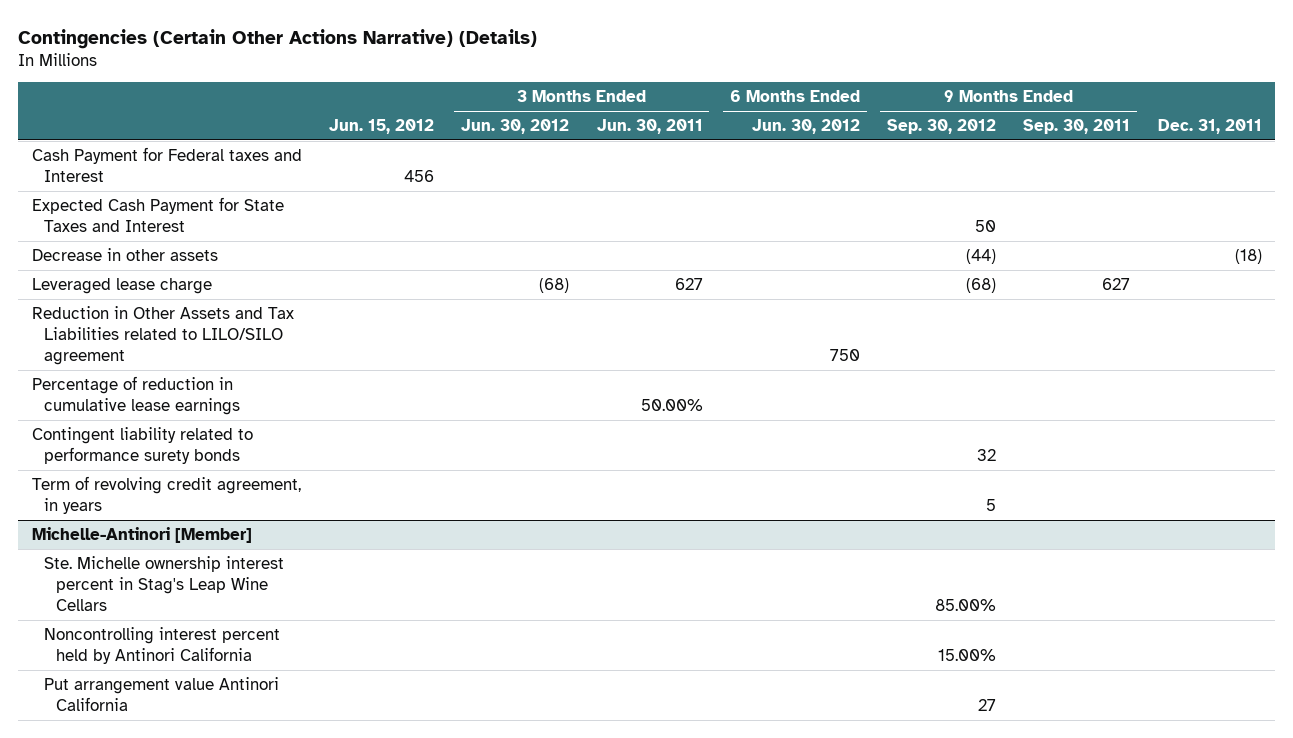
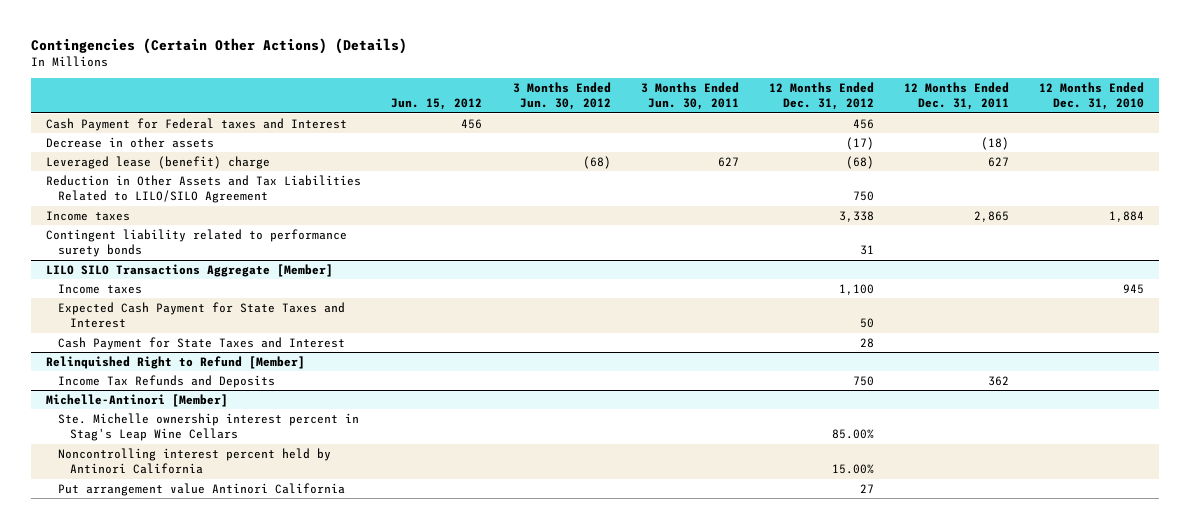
- Contingencies (Certain Other Actions Narrative) (Details)
+ Contingencies (Certain Other Actions) (Details)
- | Jun. 15, 2012 | 3 Months Ended Jun. 30, 2012 | 3 Months Ended Jun. 30, 2011 | 6 Months Ended Jun. 30, 2012 | 9 Months Ended Sep. 30, 2012 | 9 Months Ended Sep. 30, 2011 | Dec. 31, 2011
+ | Jun. 15, 2012 | 3 Months Ended Jun. 30, 2012 | 3 Months Ended Jun. 30, 2011 | 12 Months Ended Dec. 31, 2012 | 12 Months Ended Dec. 31, 2011 | 12 Months Ended Dec. 31, 2010
- Expected Cash Payment for State Taxes and Interest | | | | | 50 | |
- Leveraged lease charge | | (68) | 627 | | (68) | 627 |
- Reduction in Other Assets and Tax Liabilities related to LILO/SILO agreement | | | | 750 | | |
- Percentage of reduction in cumulative lease earnings | | | 50.00% | | | |
+ Leveraged lease (benefit) charge | | (68) | 627 | (68) | 627 |
+ Reduction in Other Assets and Tax Liabilities Related to LILO/SILO Agreement | | | | 750 | |
+ Income taxes | | | | 3,338 | 2,865 | 1,884
- Term of revolving credit agreement, in years | | | | | 5 | |
+ LILO SILO Transactions Aggregate [Member]
+ Income taxes | | | | 1,100 | | 945
+ Expected Cash Payment for State Taxes and Interest | | | | 50 | |
+ Cash Payment for State Taxes and Interest | | | | 28 | |
+ Relinquished Right to Refund [Member]
+ Income Tax Refunds and Deposits | | | | 750 | 362 |

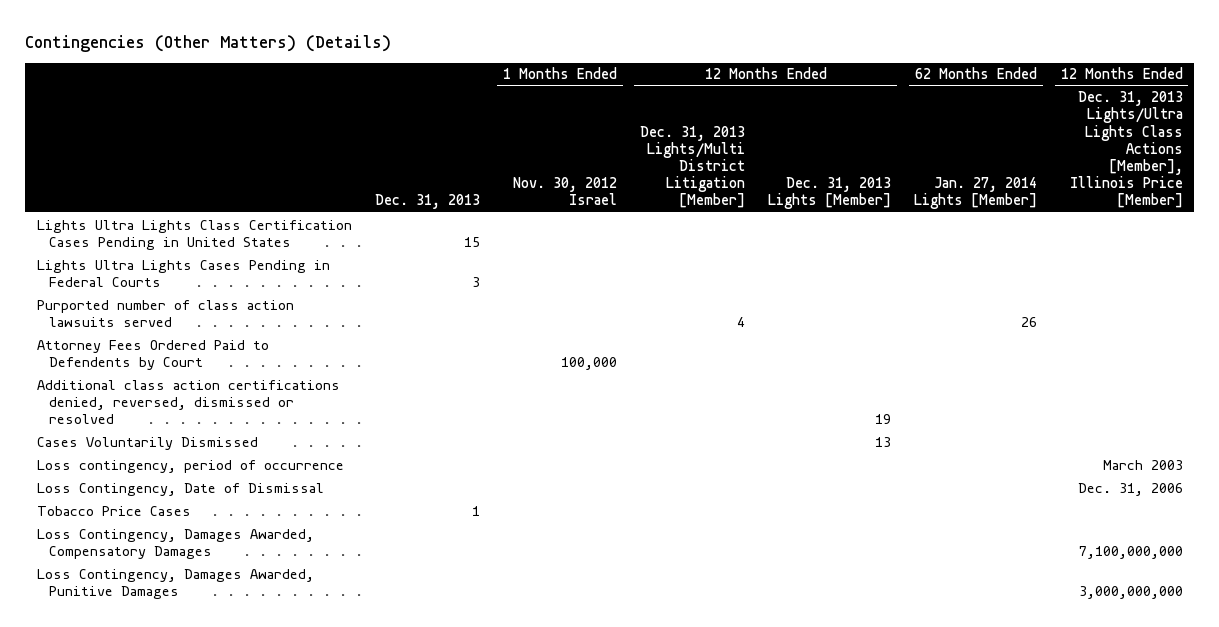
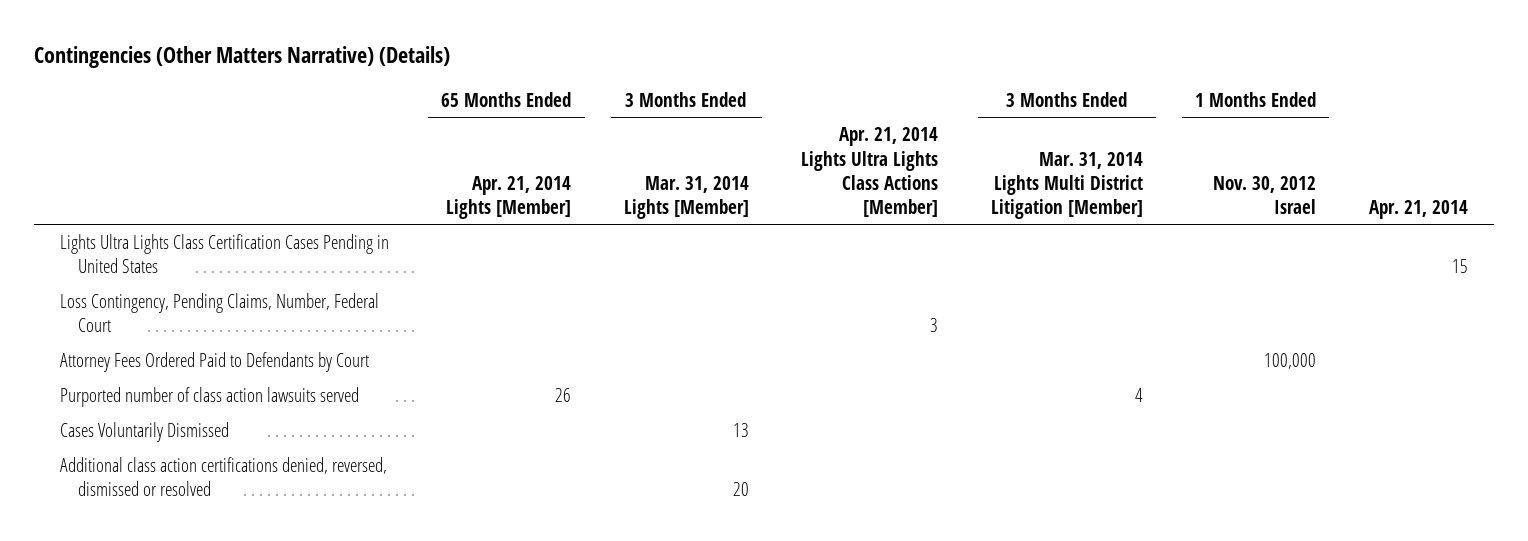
- Contingencies (Other Matters) (Details)
+ Contingencies (Other Matters Narrative) (Details)
- | Dec. 31, 2013 | 1 Months Ended Nov. 30, 2012 Israel | 12 Months Ended Dec. 31, 2013 Lights/Multi District Litigation [Member] | 12 Months Ended Dec. 31, 2013 Lights [Member] | 62 Months Ended Jan. 27, 2014 Lights [Member] | 12 Months Ended Dec. 31, 2013 Lights/Ultra Lights Class Actions [Member], Illinois Price [Member]
+ | 65 Months Ended Apr. 21, 2014 Lights [Member] | 3 Months Ended Mar. 31, 2014 Lights [Member] | Apr. 21, 2014 Lights Ultra Lights Class Actions [Member] | 3 Months Ended Mar. 31, 2014 Lights Multi District Litigation [Member] | 1 Months Ended Nov. 30, 2012 Israel | Apr. 21, 2014
- Lights Ultra Lights Cases Pending in Federal Courts | 3 | | | | |
+ Loss Contingency, Pending Claims, Number, Federal Court | | | 3 | | |
+ Attorney Fees Ordered Paid to Defendants by Court | | | | | 100,000 |
- Attorney Fees Ordered Paid to Defendents by Court | | 100,000 | | | |
- Loss contingency, period of occurrence | | | | | | March 2003
- Loss Contingency, Date of Dismissal | | | | | | Dec. 31, 2006
- Tobacco Price Cases | 1 | | | | |
- Loss Contingency, Damages Awarded, Compensatory Damages | | | | | | 7,100,000,000
- Loss Contingency, Damages Awarded, Punitive Damages | | | | | | 3,000,000,000
moved down: Additional class action certifications denied, reversed, dismissed or resolved | | 20 | | | |

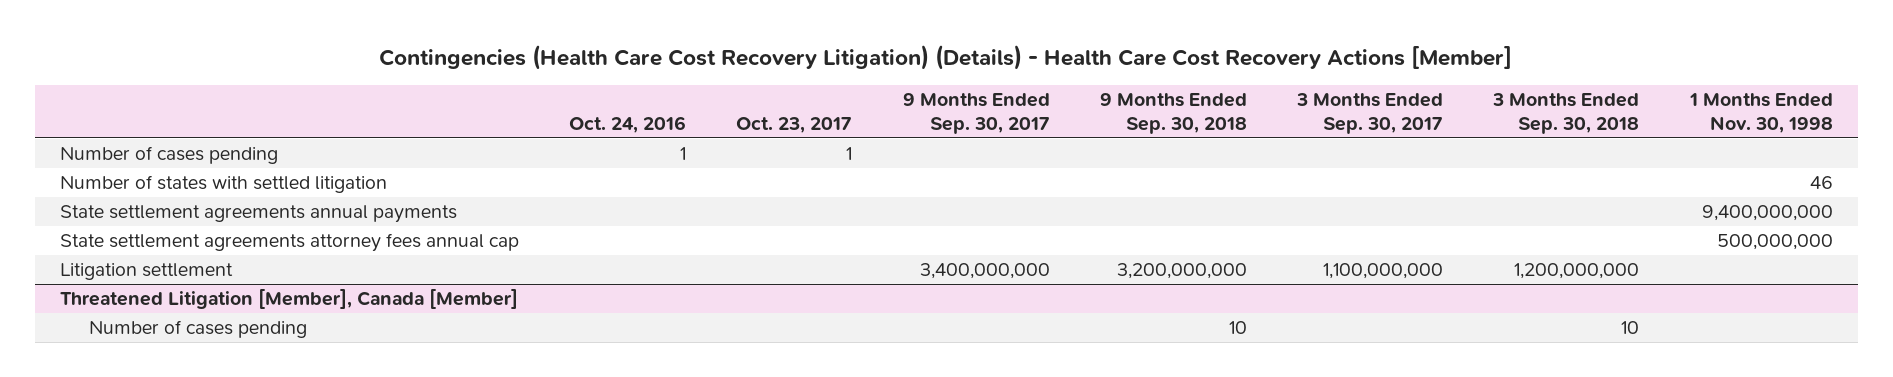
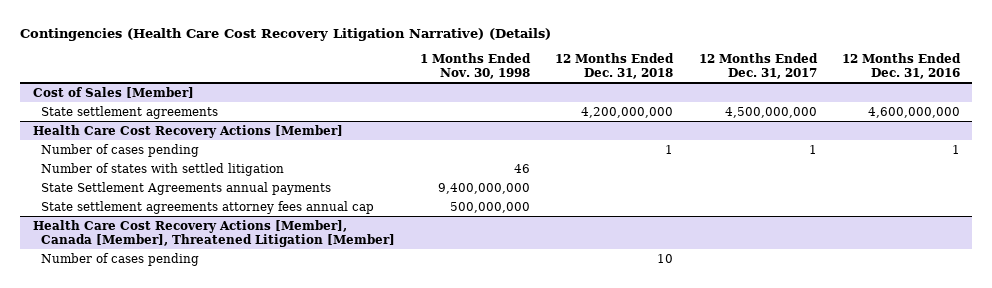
- Contingencies (Health Care Cost Recovery Litigation) (Details) - Health Care Cost Recovery Actions [Member]
+ Contingencies (Health Care Cost Recovery Litigation Narrative) (Details)
- | Oct. 24, 2016 | Oct. 23, 2017 | 9 Months Ended Sep. 30, 2017 | 9 Months Ended Sep. 30, 2018 | 3 Months Ended Sep. 30, 2017 | 3 Months Ended Sep. 30, 2018 | 1 Months Ended Nov. 30, 1998
+ | 1 Months Ended Nov. 30, 1998 | 12 Months Ended Dec. 31, 2018 | 12 Months Ended Dec. 31, 2017 | 12 Months Ended Dec. 31, 2016
+ Cost of Sales [Member]
+ State settlement agreements | | 4,200,000,000 | 4,500,000,000 | 4,600,000,000
+ Health Care Cost Recovery Actions [Member]
- State settlement agreements annual payments | | | | | | | 9,400,000,000
+ State Settlement Agreements annual payments | 9,400,000,000 | | |
- Litigation settlement | | | 3,400,000,000 | 3,200,000,000 | 1,100,000,000 | 1,200,000,000 |
- Threatened Litigation [Member], Canada [Member]
+ Health Care Cost Recovery Actions [Member], Canada [Member], Threatened Litigation [Member]

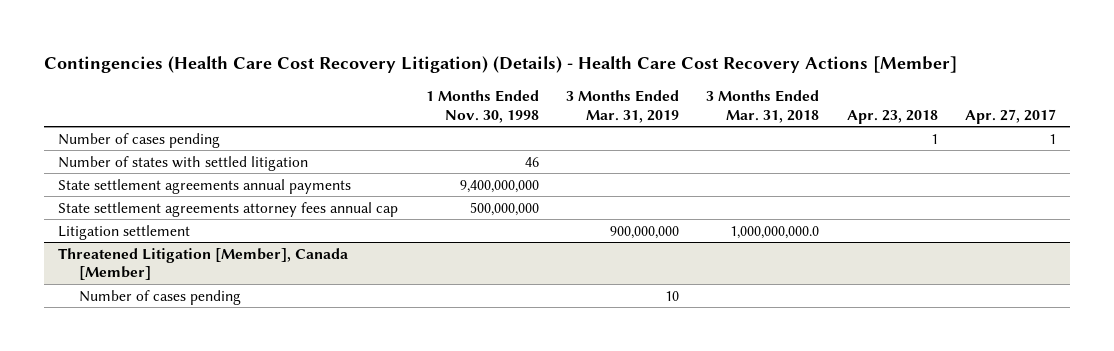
- Contingencies (Health Care Cost Recovery Litigation Narrative) (Details)
+ Contingencies (Health Care Cost Recovery Litigation) (Details) - Health Care Cost Recovery Actions [Member]
- | 1 Months Ended Nov. 30, 1998 | 12 Months Ended Dec. 31, 2018 | 12 Months Ended Dec. 31, 2017 | 12 Months Ended Dec. 31, 2016
+ | 1 Months Ended Nov. 30, 1998 | 3 Months Ended Mar. 31, 2019 | 3 Months Ended Mar. 31, 2018 | Apr. 23, 2018 | Apr. 27, 2017
- Cost of Sales [Member]
- State settlement agreements | | 4,200,000,000 | 4,500,000,000 | 4,600,000,000
- Health Care Cost Recovery Actions [Member]
- State Settlement Agreements annual payments | 9,400,000,000 | | |
+ State settlement agreements annual payments | 9,400,000,000 | | | |
- Health Care Cost Recovery Actions [Member], Canada [Member], Threatened Litigation [Member]
+ Litigation settlement | | 900,000,000 | 1,000,000,000.0 | |
+ Threatened Litigation [Member], Canada [Member]

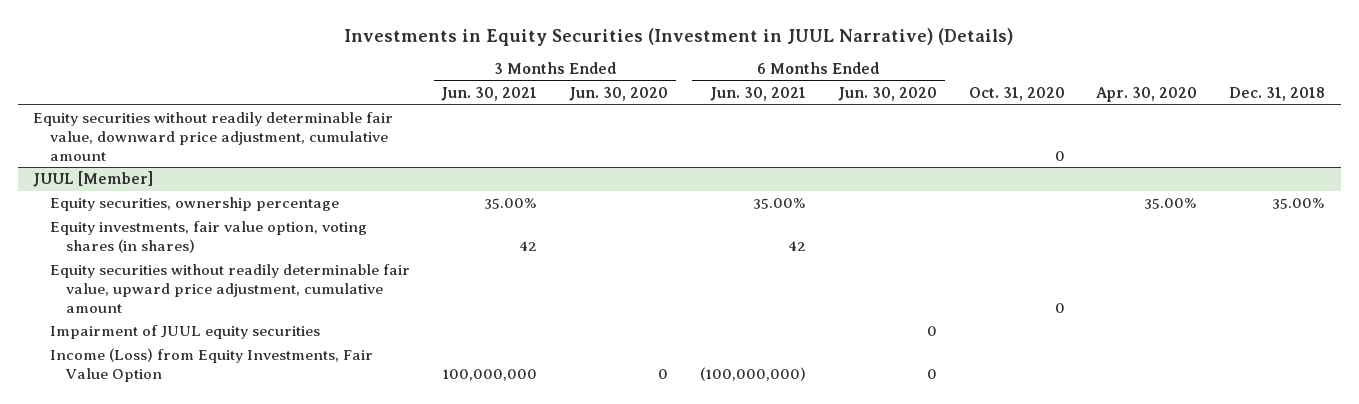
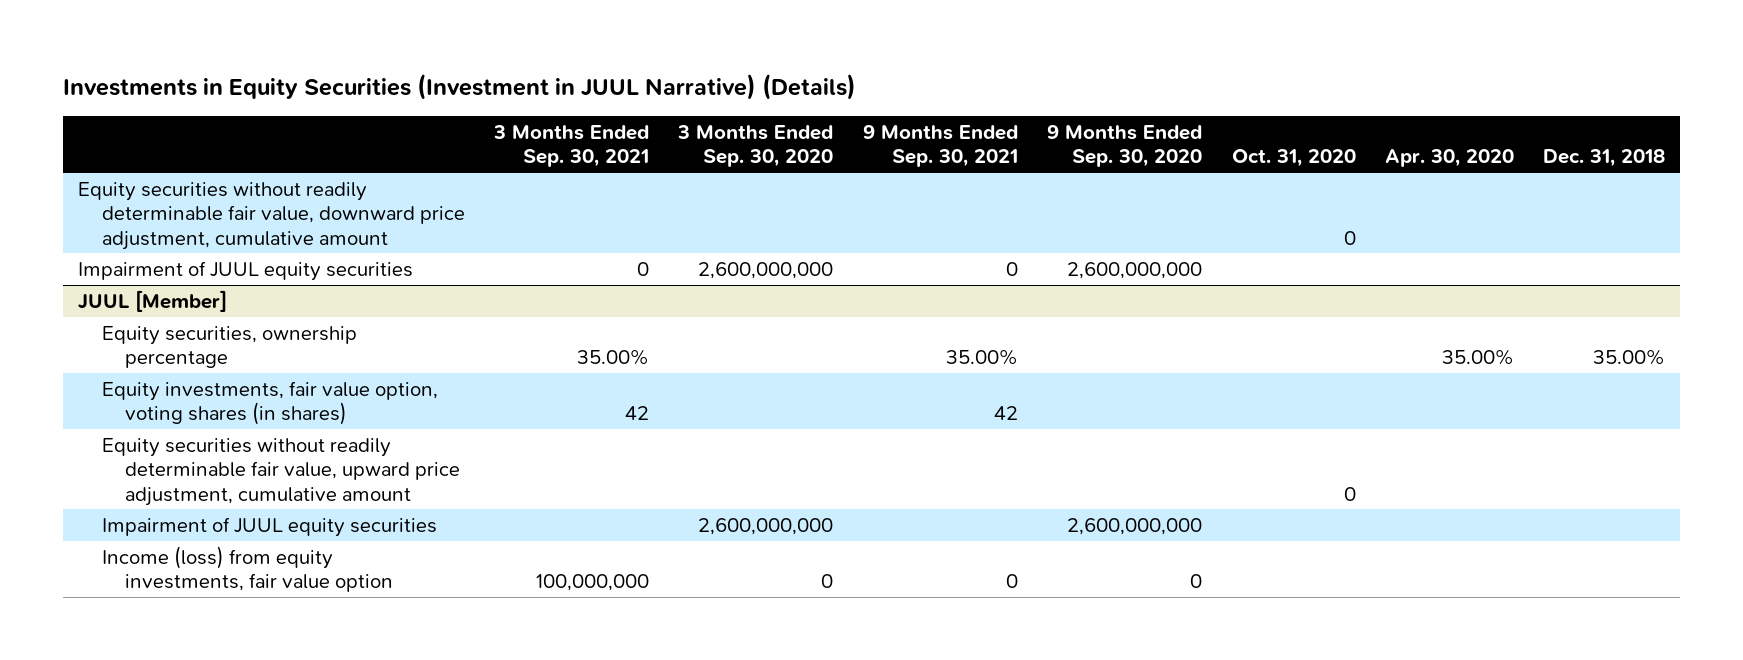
- | 3 Months Ended Jun. 30, 2021 | 3 Months Ended Jun. 30, 2020 | 6 Months Ended Jun. 30, 2021 | 6 Months Ended Jun. 30, 2020 | Oct. 31, 2020 | Apr. 30, 2020 | Dec. 31, 2018
+ | 3 Months Ended Sep. 30, 2021 | 3 Months Ended Sep. 30, 2020 | 9 Months Ended Sep. 30, 2021 | 9 Months Ended Sep. 30, 2020 | Oct. 31, 2020 | Apr. 30, 2020 | Dec. 31, 2018
+ Impairment of JUUL equity securities | 0 | 2,600,000,000 | 0 | 2,600,000,000 | | |
@ JUUL [Member]
- Income (Loss) from Equity Investments, Fair Value Option | 100,000,000 | 0 | (100,000,000) | 0 | | |
+ Income (loss) from equity investments, fair value option | 100,000,000 | 0 | 0 | 0 | | |

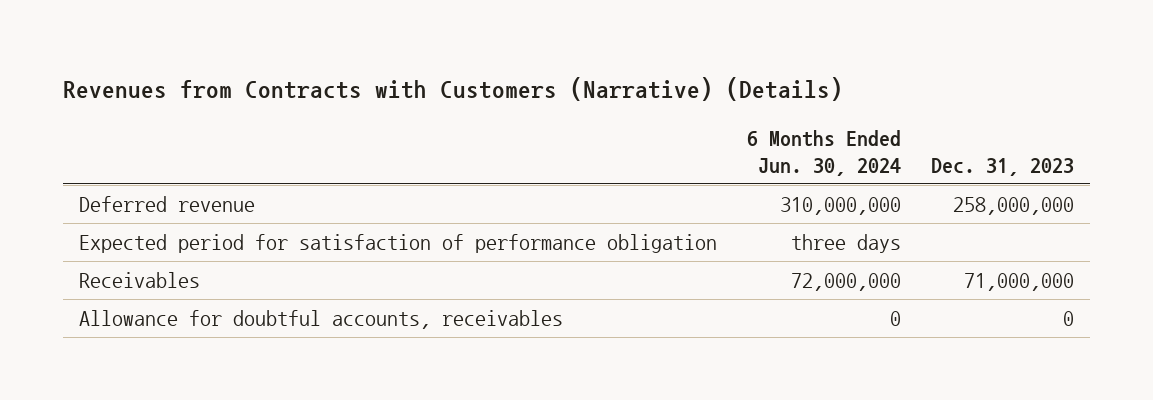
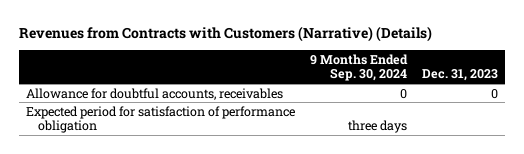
- | 6 Months Ended Jun. 30, 2024 | Dec. 31, 2023
+ | 9 Months Ended Sep. 30, 2024 | Dec. 31, 2023
- Deferred revenue | 310,000,000 | 258,000,000
- Receivables | 72,000,000 | 71,000,000
moved down: Expected period for satisfaction of performance obligation | three days |

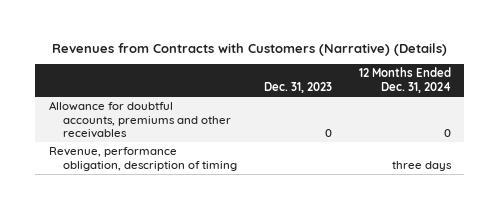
- | 9 Months Ended Sep. 30, 2024 | Dec. 31, 2023
+ | Dec. 31, 2023 | 12 Months Ended Dec. 31, 2024
- Allowance for doubtful accounts, receivables | 0 | 0
- Expected period for satisfaction of performance obligation | three days |
+ Allowance for doubtful accounts, premiums and other receivables | 0 | 0
+ Revenue, performance obligation, description of timing | | three days

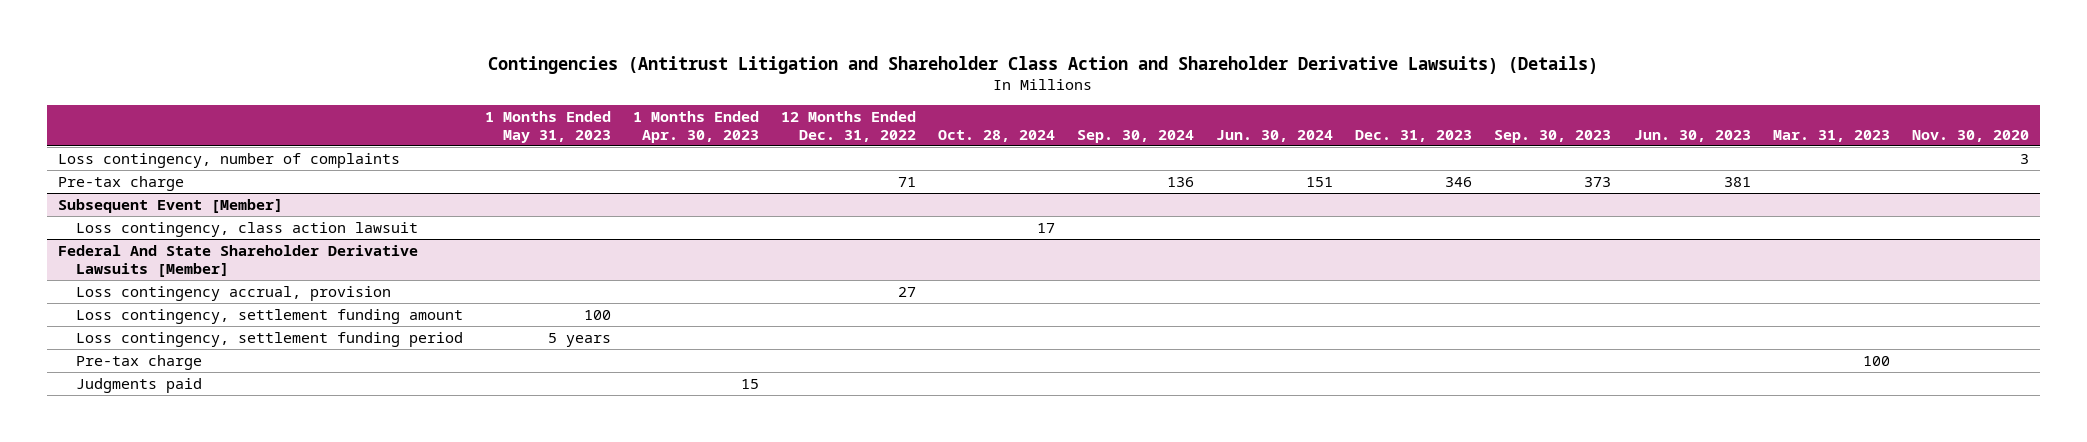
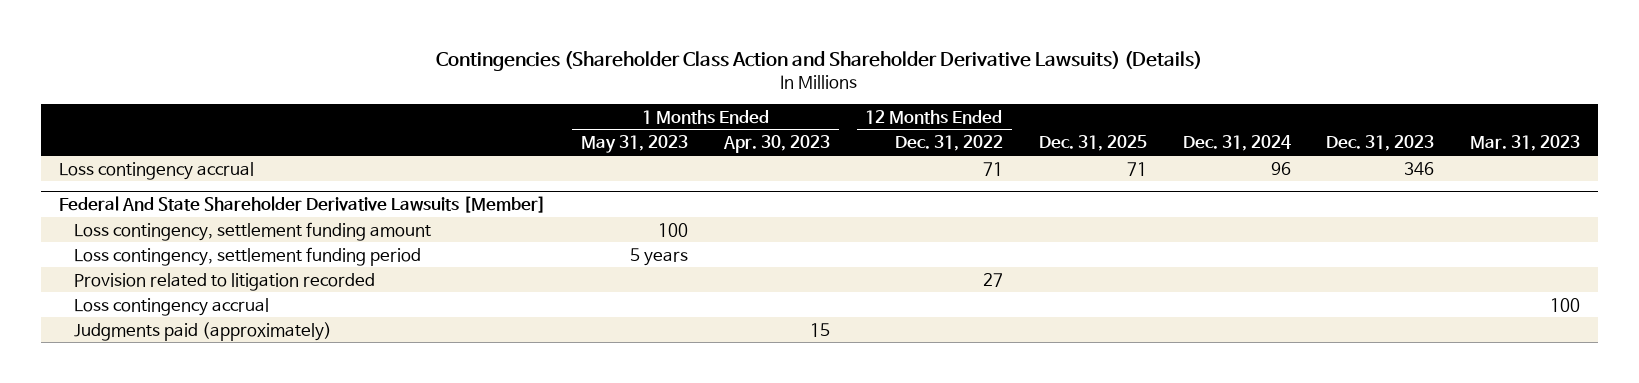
- Contingencies (Antitrust Litigation and Shareholder Class Action and Shareholder Derivative Lawsuits) (Details)
+ Contingencies (Shareholder Class Action and Shareholder Derivative Lawsuits) (Details)
- | 1 Months Ended May 31, 2023 | 1 Months Ended Apr. 30, 2023 | 12 Months Ended Dec. 31, 2022 | Oct. 28, 2024 | Sep. 30, 2024 | Jun. 30, 2024 | Dec. 31, 2023 | Sep. 30, 2023 | Jun. 30, 2023 | Mar. 31, 2023 | Nov. 30, 2020
+ | 1 Months Ended May 31, 2023 | 1 Months Ended Apr. 30, 2023 | 12 Months Ended Dec. 31, 2022 | Dec. 31, 2025 | Dec. 31, 2024 | Dec. 31, 2023 | Mar. 31, 2023
- Loss contingency, number of complaints | | | | | | | | | | | 3
- Pre-tax charge | | | 71 | | 136 | 151 | 346 | 373 | 381 | |
- Subsequent Event [Member]
- Loss contingency, class action lawsuit | | | | 17 | | | | | | |
+ Loss contingency accrual | | | 71 | 71 | 96 | 346 |
@ Federal And State Shareholder Derivative Lawsuits [Member]
- Loss contingency accrual, provision | | | 27 | | | | | | | |
- Pre-tax charge | | | | | | | | | | 100 |
- Judgments paid | | 15 | | | | | | | | |
+ Provision related to litigation recorded | | | 27 | | | |
+ Loss contingency accrual | | | | | | | 100
+ Judgments paid (approximately) | | 15 | | | | |

